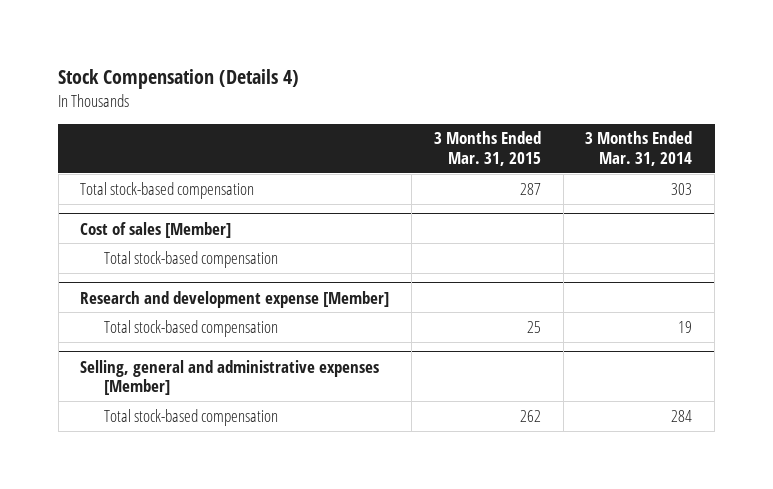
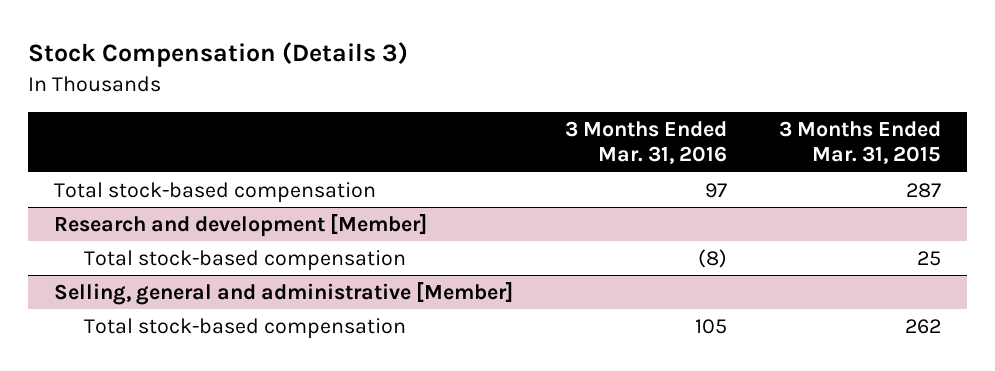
- Stock Compensation (Details 4)
+ Stock Compensation (Details 3)
- | 3 Months Ended Mar. 31, 2015 | 3 Months Ended Mar. 31, 2014
+ | 3 Months Ended Mar. 31, 2016 | 3 Months Ended Mar. 31, 2015
- Cost of sales [Member]
- Total stock-based compensation
- Research and development expense [Member]
+ Research and development [Member]
- Selling, general and administrative expenses [Member]
+ Selling, general and administrative [Member]

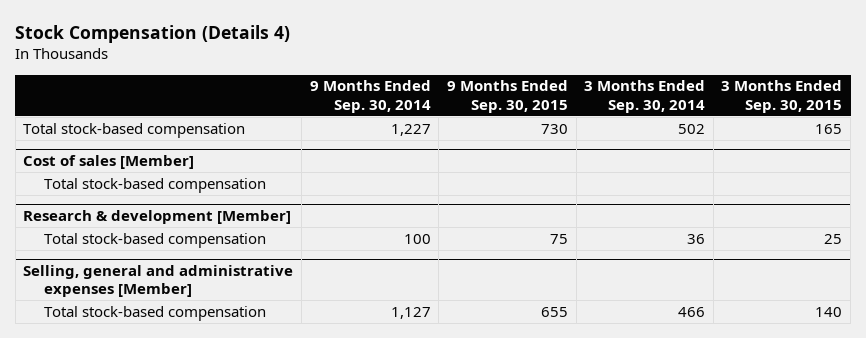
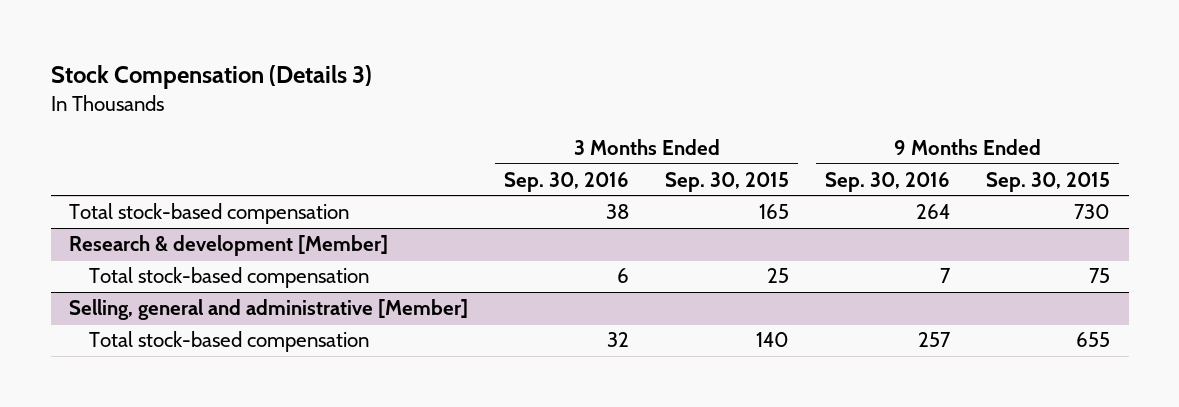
- Stock Compensation (Details 4)
+ Stock Compensation (Details 3)
- | 9 Months Ended Sep. 30, 2014 | 9 Months Ended Sep. 30, 2015 | 3 Months Ended Sep. 30, 2014 | 3 Months Ended Sep. 30, 2015
+ | 3 Months Ended Sep. 30, 2016 | 3 Months Ended Sep. 30, 2015 | 9 Months Ended Sep. 30, 2016 | 9 Months Ended Sep. 30, 2015
- Cost of sales [Member]
- Total stock-based compensation
- Selling, general and administrative expenses [Member]
+ Selling, general and administrative [Member]

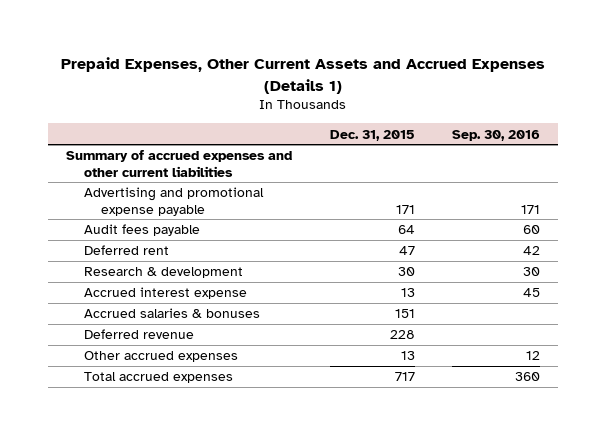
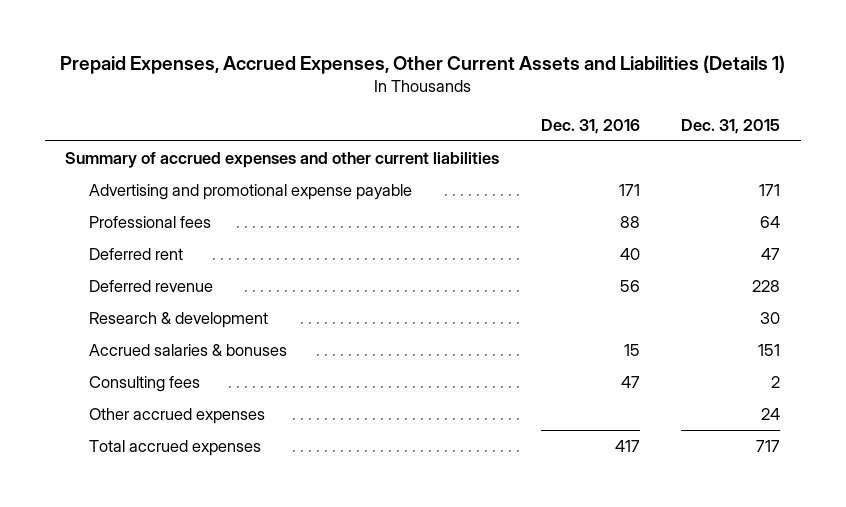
- Prepaid Expenses, Other Current Assets and Accrued Expenses (Details 1)
+ Prepaid Expenses, Accrued Expenses, Other Current Assets and Liabilities (Details 1)
- | Dec. 31, 2015 | Sep. 30, 2016
+ | Dec. 31, 2016 | Dec. 31, 2015
- Audit fees payable | 64 | 60
+ Professional fees | 88 | 64
moved up: Deferred revenue | 56 | 228
- Accrued interest expense | 13 | 45
- Other accrued expenses | 13 | 12
+ Consulting fees | 47 | 2
+ Other accrued expenses | | 24

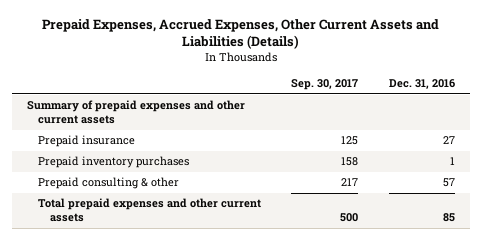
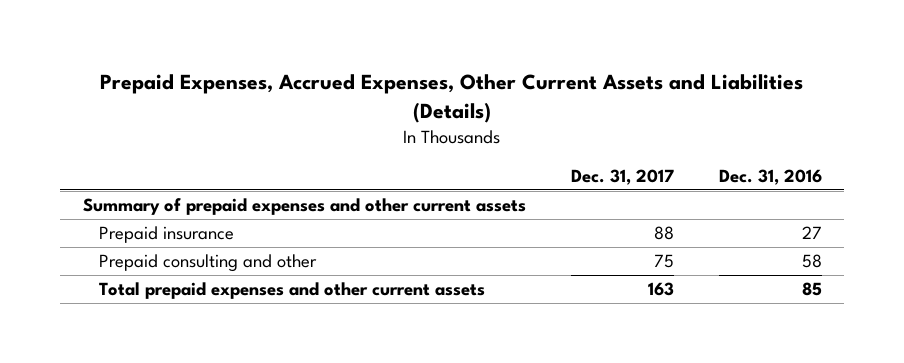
- | Sep. 30, 2017 | Dec. 31, 2016
+ | Dec. 31, 2017 | Dec. 31, 2016
- Prepaid inventory purchases | 158 | 1
- Prepaid consulting & other | 217 | 57
+ Prepaid consulting and other | 75 | 58

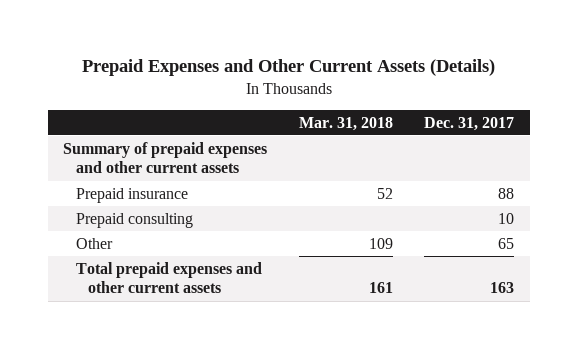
- Prepaid Expenses, Accrued Expenses, Other Current Assets and Liabilities (Details)
+ Prepaid Expenses and Other Current Assets (Details)
- | Dec. 31, 2017 | Dec. 31, 2016
+ | Mar. 31, 2018 | Dec. 31, 2017
- Prepaid consulting and other | 75 | 58
+ Prepaid consulting | | 10
+ Other | 109 | 65

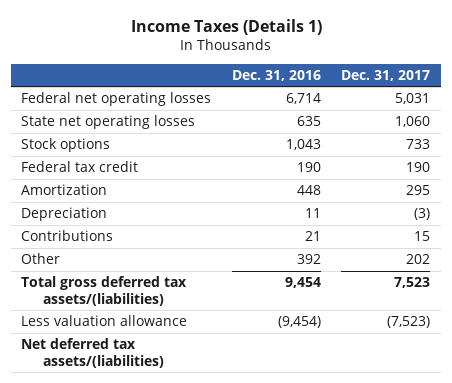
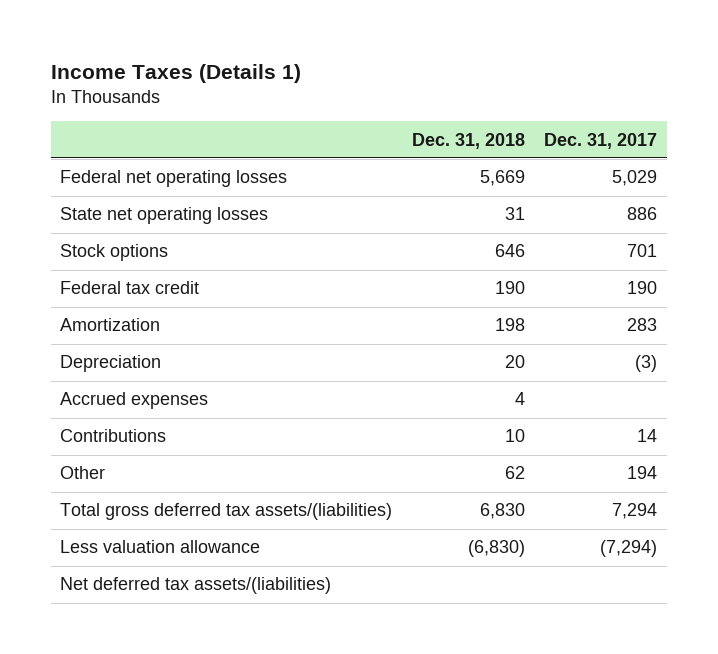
- | Dec. 31, 2016 | Dec. 31, 2017
+ | Dec. 31, 2018 | Dec. 31, 2017
- Federal net operating losses | 6,714 | 5,031
- State net operating losses | 635 | 1,060
- Stock options | 1,043 | 733
+ Federal net operating losses | 5,669 | 5,029
+ State net operating losses | 31 | 886
+ Stock options | 646 | 701
- Amortization | 448 | 295
+ Amortization | 198 | 283
- Contributions | 21 | 15
- Other | 392 | 202
- Total gross deferred tax assets/(liabilities) | 9,454 | 7,523
- Less valuation allowance | (9,454) | (7,523)
+ Accrued expenses | 4 |
+ Contributions | 10 | 14
+ Other | 62 | 194
+ Total gross deferred tax assets/(liabilities) | 6,830 | 7,294
+ Less valuation allowance | (6,830) | (7,294)

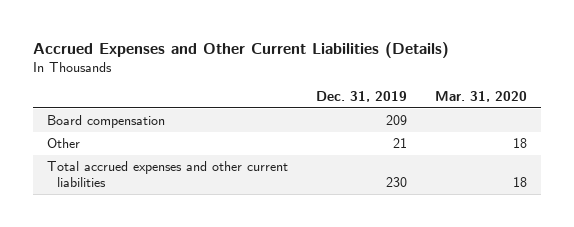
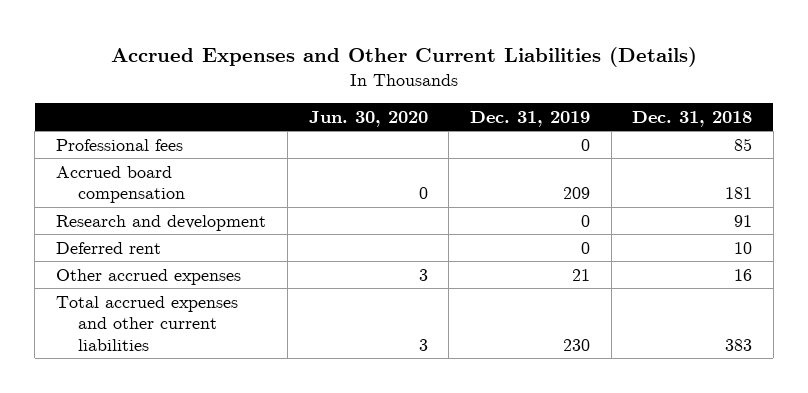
- | Dec. 31, 2019 | Mar. 31, 2020
+ | Jun. 30, 2020 | Dec. 31, 2019 | Dec. 31, 2018
- Board compensation | 209 |
- Other | 21 | 18
+ Professional fees | | 0 | 85
+ Accrued board compensation | 0 | 209 | 181
+ Research and development | | 0 | 91
+ Deferred rent | | 0 | 10
+ Other accrued expenses | 3 | 21 | 16

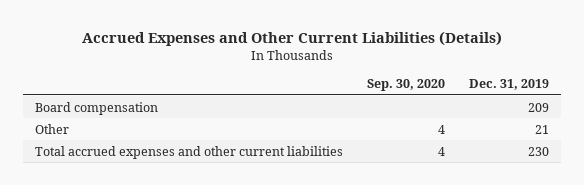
- | Jun. 30, 2020 | Dec. 31, 2019 | Dec. 31, 2018
+ | Sep. 30, 2020 | Dec. 31, 2019
- Professional fees | | 0 | 85
- Accrued board compensation | 0 | 209 | 181
- Research and development | | 0 | 91
- Deferred rent | | 0 | 10
- Other accrued expenses | 3 | 21 | 16
+ Board compensation | | 209
+ Other | 4 | 21

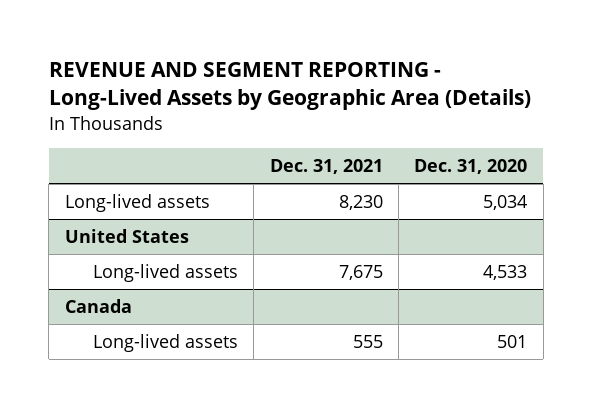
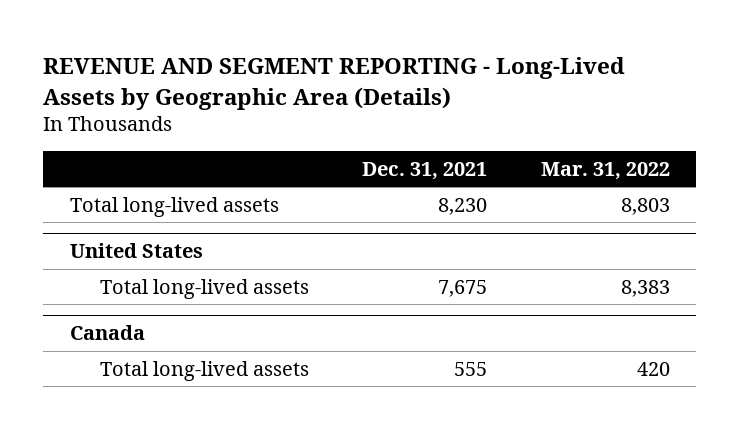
- | Dec. 31, 2021 | Dec. 31, 2020
+ | Dec. 31, 2021 | Mar. 31, 2022
- Long-lived assets | 8,230 | 5,034
+ Total long-lived assets | 8,230 | 8,803
@ United States
- Long-lived assets | 7,675 | 4,533
+ Total long-lived assets | 7,675 | 8,383
@ Canada
- Long-lived assets | 555 | 501
+ Total long-lived assets | 555 | 420

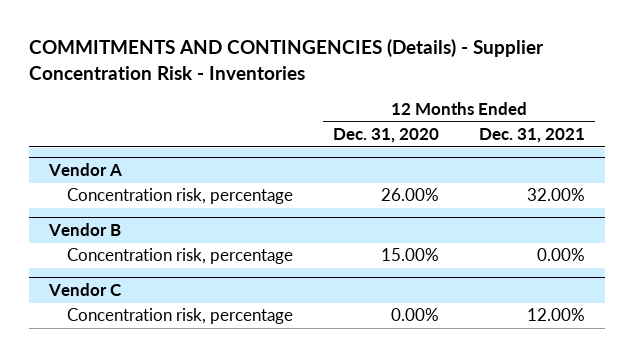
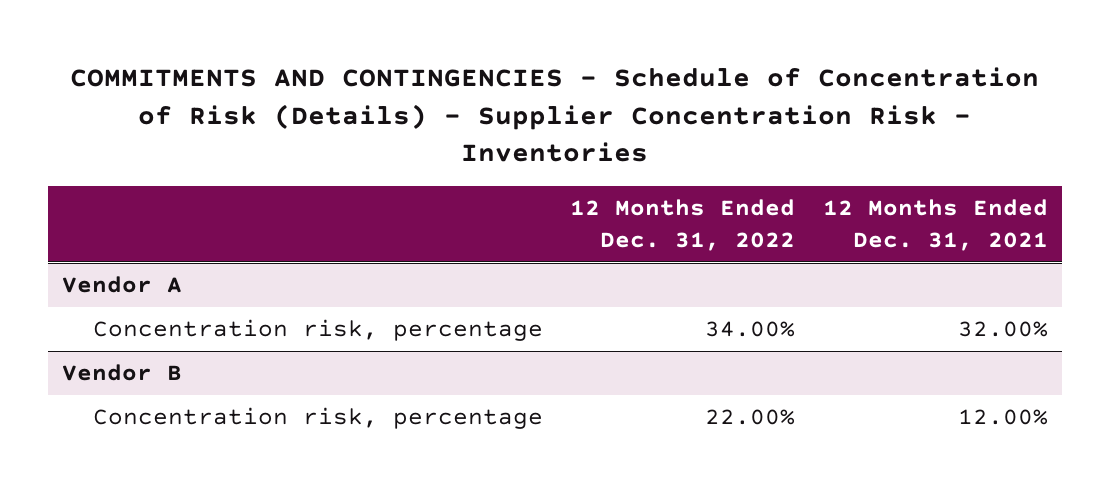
- COMMITMENTS AND CONTINGENCIES (Details) - Supplier Concentration Risk - Inventories
+ COMMITMENTS AND CONTINGENCIES - Schedule of Concentration of Risk (Details) - Supplier Concentration Risk - Inventories
- | 12 Months Ended Dec. 31, 2020 | 12 Months Ended Dec. 31, 2021
+ | 12 Months Ended Dec. 31, 2022 | 12 Months Ended Dec. 31, 2021
@ Vendor B
- Concentration risk, percentage | 15.00% | 0.00%
- Vendor C

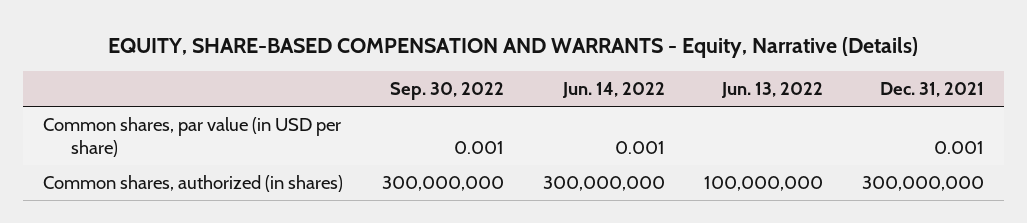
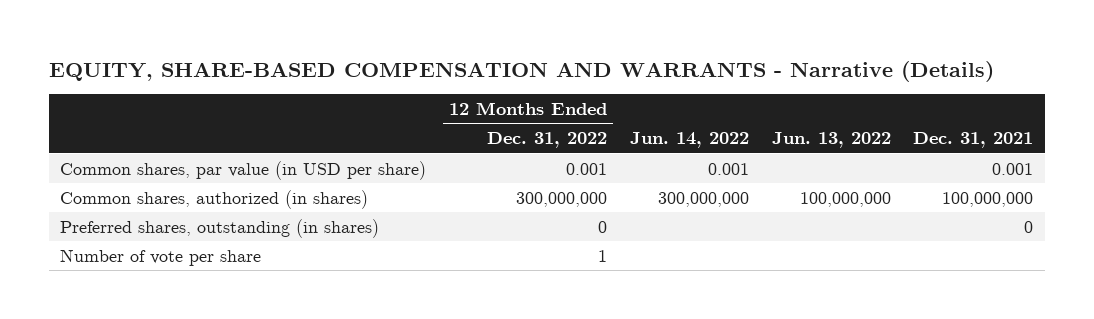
- EQUITY, SHARE-BASED COMPENSATION AND WARRANTS - Equity, Narrative (Details)
+ EQUITY, SHARE-BASED COMPENSATION AND WARRANTS - Narrative (Details)
- | Sep. 30, 2022 | Jun. 14, 2022 | Jun. 13, 2022 | Dec. 31, 2021
+ | 12 Months Ended Dec. 31, 2022 | Jun. 14, 2022 | Jun. 13, 2022 | Dec. 31, 2021
- Common shares, authorized (in shares) | 300,000,000 | 300,000,000 | 100,000,000 | 300,000,000
+ Common shares, authorized (in shares) | 300,000,000 | 300,000,000 | 100,000,000 | 100,000,000
+ Preferred shares, outstanding (in shares) | 0 | | | 0
+ Number of vote per share | 1 | | |

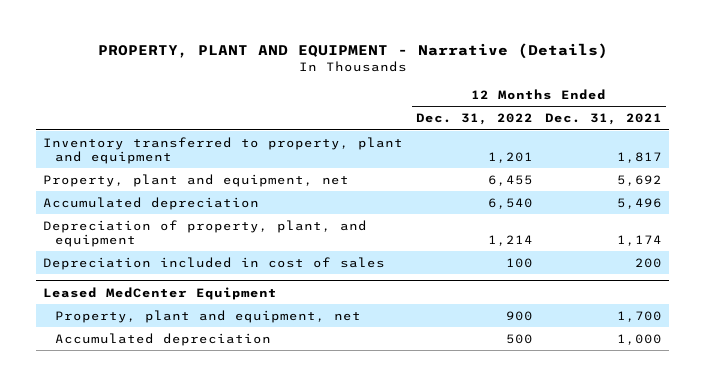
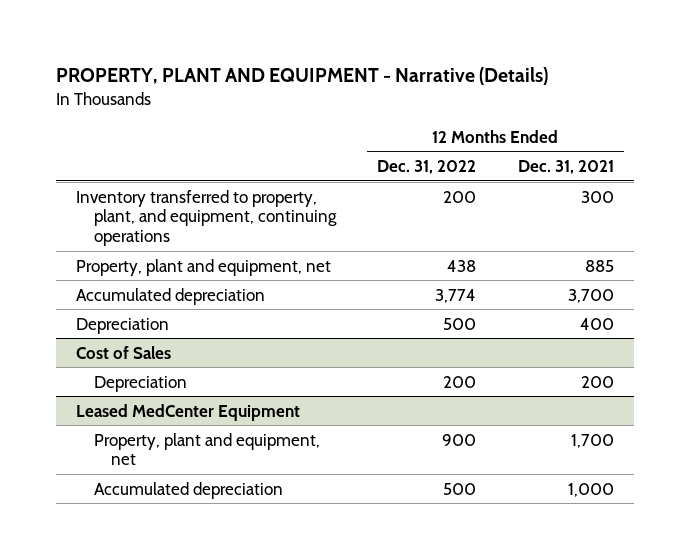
- Inventory transferred to property, plant and equipment | 1,201 | 1,817
- Property, plant and equipment, net | 6,455 | 5,692
- Accumulated depreciation | 6,540 | 5,496
- Depreciation of property, plant, and equipment | 1,214 | 1,174
- Depreciation included in cost of sales | 100 | 200
+ Inventory transferred to property, plant, and equipment, continuing operations | 200 | 300
+ Property, plant and equipment, net | 438 | 885
+ Accumulated depreciation | 3,774 | 3,700
+ Depreciation | 500 | 400
+ Cost of Sales
+ Depreciation | 200 | 200

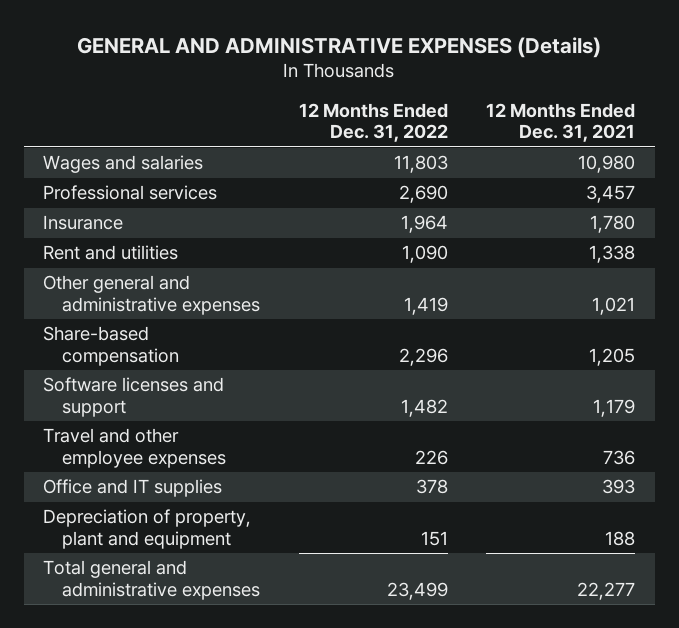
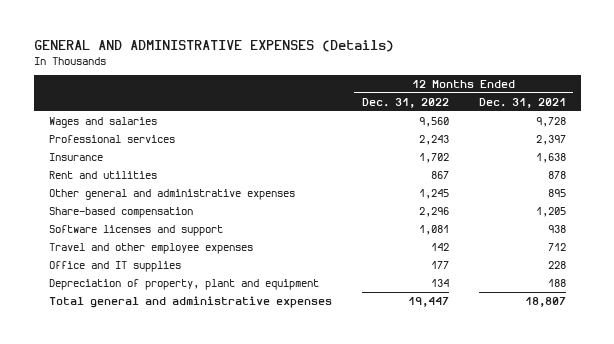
- Wages and salaries | 11,803 | 10,980
- Professional services | 2,690 | 3,457
- Insurance | 1,964 | 1,780
- Rent and utilities | 1,090 | 1,338
- Other general and administrative expenses | 1,419 | 1,021
+ Wages and salaries | 9,560 | 9,728
+ Professional services | 2,243 | 2,397
+ Insurance | 1,702 | 1,638
+ Rent and utilities | 867 | 878
+ Other general and administrative expenses | 1,245 | 895
- Software licenses and support | 1,482 | 1,179
- Travel and other employee expenses | 226 | 736
- Office and IT supplies | 378 | 393
- Depreciation of property, plant and equipment | 151 | 188
- Total general and administrative expenses | 23,499 | 22,277
+ Software licenses and support | 1,081 | 938
+ Travel and other employee expenses | 142 | 712
+ Office and IT supplies | 177 | 228
+ Depreciation of property, plant and equipment | 134 | 188
+ Total general and administrative expenses | 19,447 | 18,807

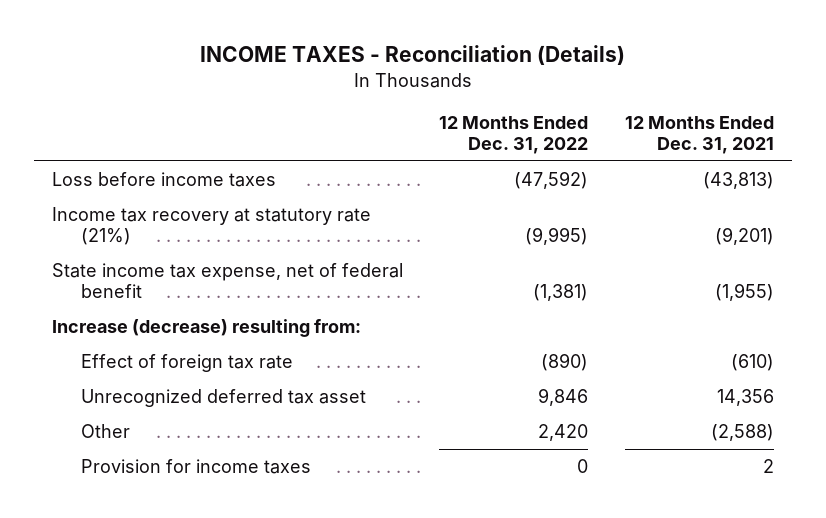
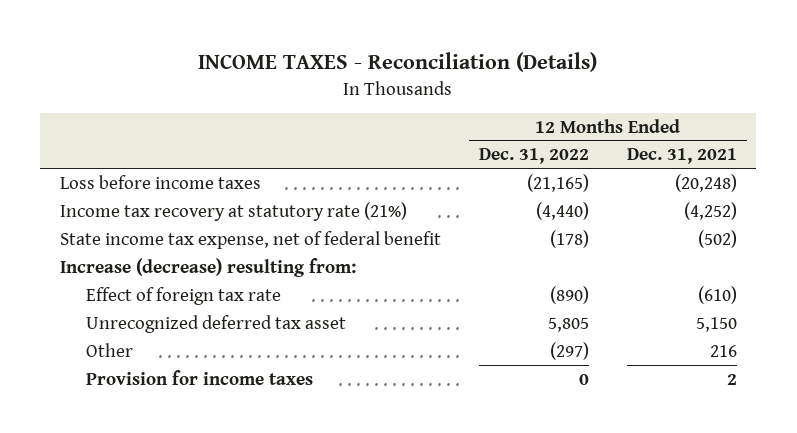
- Loss before income taxes | (47,592) | (43,813)
- Income tax recovery at statutory rate (21%) | (9,995) | (9,201)
- State income tax expense, net of federal benefit | (1,381) | (1,955)
+ Loss before income taxes | (21,165) | (20,248)
+ Income tax recovery at statutory rate (21%) | (4,440) | (4,252)
+ State income tax expense, net of federal benefit | (178) | (502)
- Unrecognized deferred tax asset | 9,846 | 14,356
- Other | 2,420 | (2,588)
+ Unrecognized deferred tax asset | 5,805 | 5,150
+ Other | (297) | 216

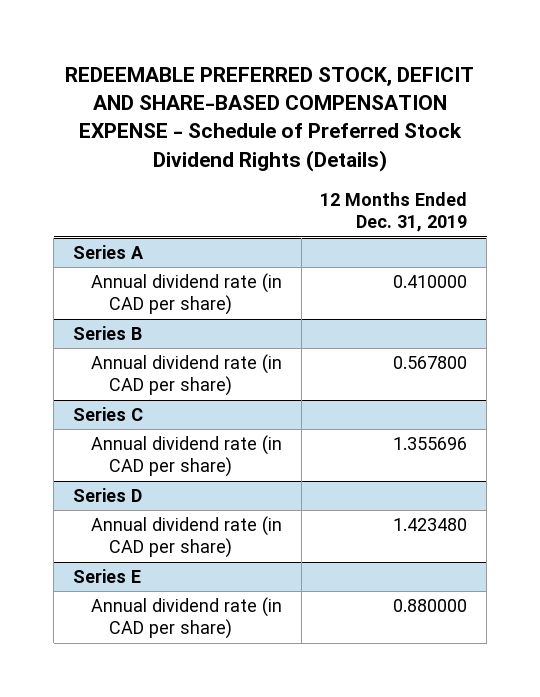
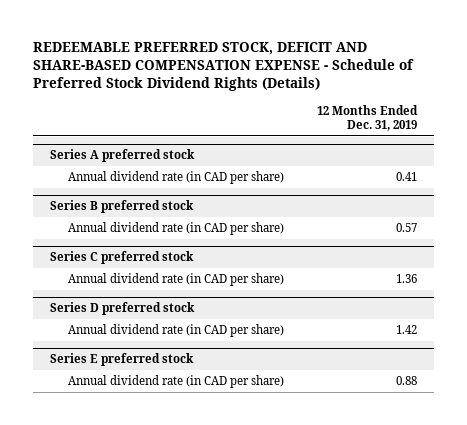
- Series A
- Annual dividend rate (in CAD per share) | 0.410000
- Series B
- Annual dividend rate (in CAD per share) | 0.567800
- Series C
- Annual dividend rate (in CAD per share) | 1.355696
- Series D
- Annual dividend rate (in CAD per share) | 1.423480
- Series E
- Annual dividend rate (in CAD per share) | 0.880000
+ Series A preferred stock
+ Annual dividend rate (in CAD per share) | 0.41
+ Series B preferred stock
+ Annual dividend rate (in CAD per share) | 0.57
+ Series C preferred stock
+ Annual dividend rate (in CAD per share) | 1.36
+ Series D preferred stock
+ Annual dividend rate (in CAD per share) | 1.42
+ Series E preferred stock
+ Annual dividend rate (in CAD per share) | 0.88

